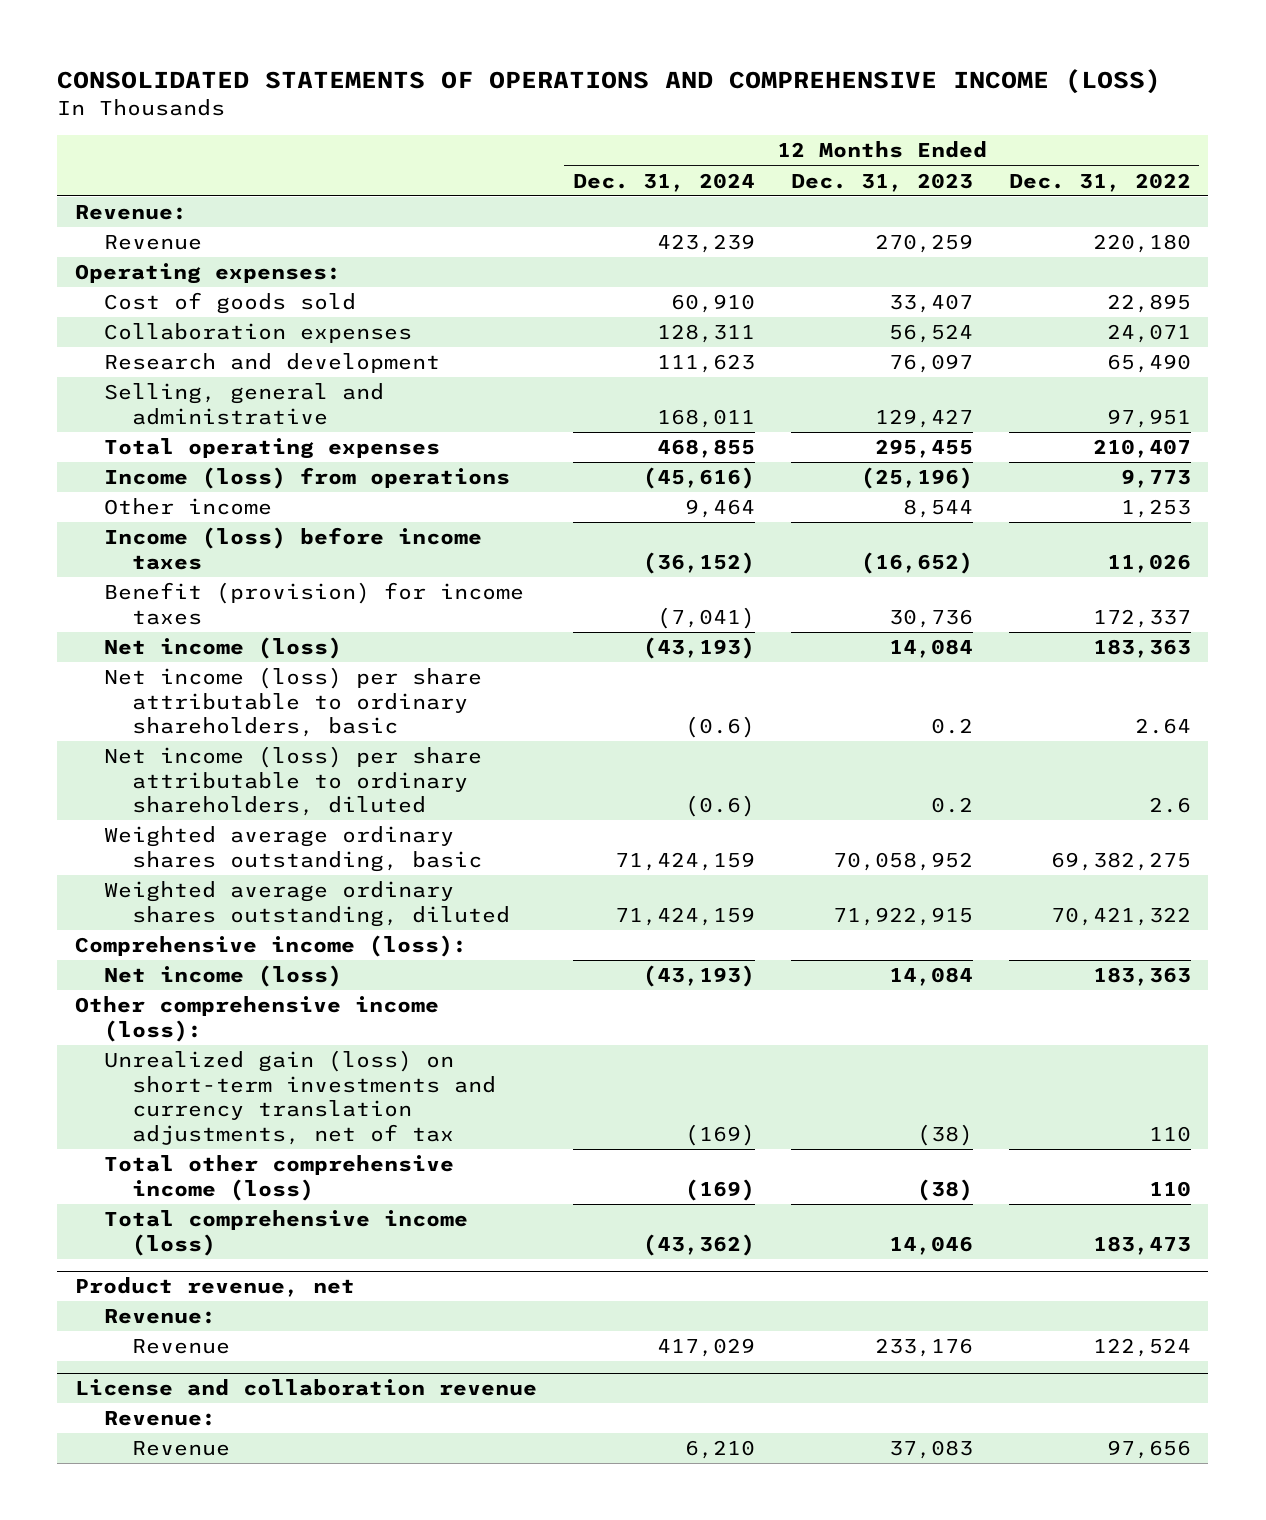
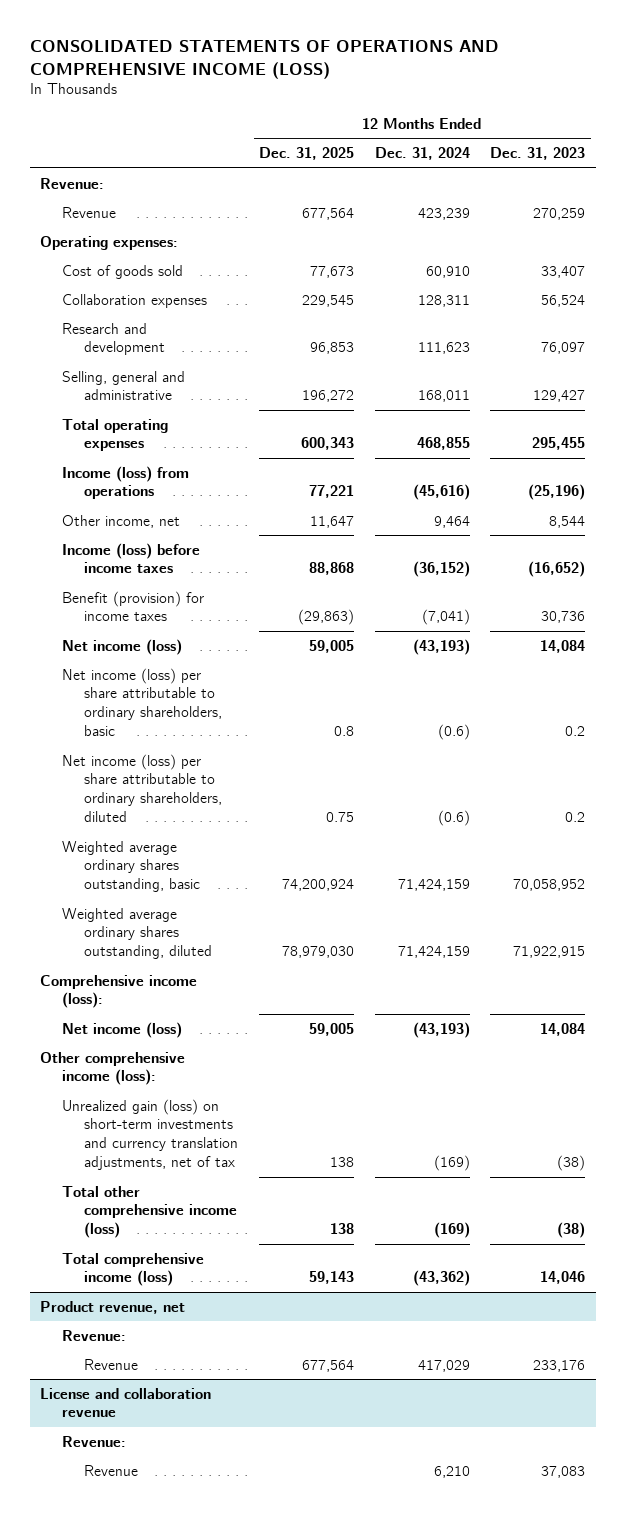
- | 12 Months Ended Dec. 31, 2024 | 12 Months Ended Dec. 31, 2023 | 12 Months Ended Dec. 31, 2022
+ | 12 Months Ended Dec. 31, 2025 | 12 Months Ended Dec. 31, 2024 | 12 Months Ended Dec. 31, 2023
- Other income | 9,464 | 8,544 | 1,253
+ Other income, net | 11,647 | 9,464 | 8,544

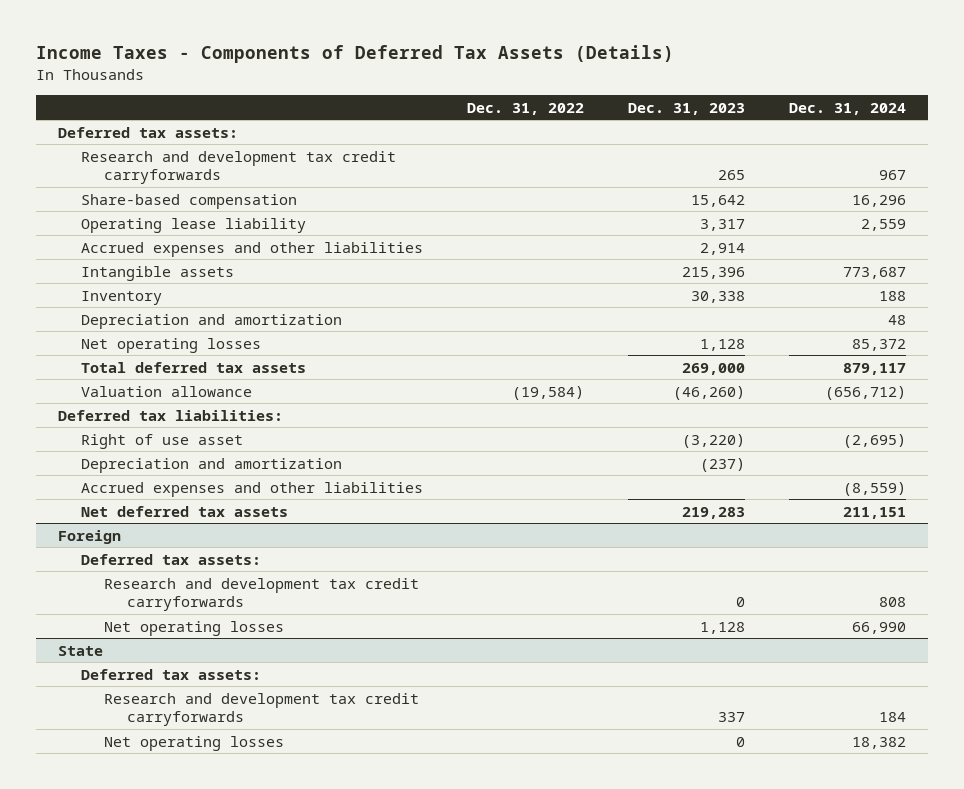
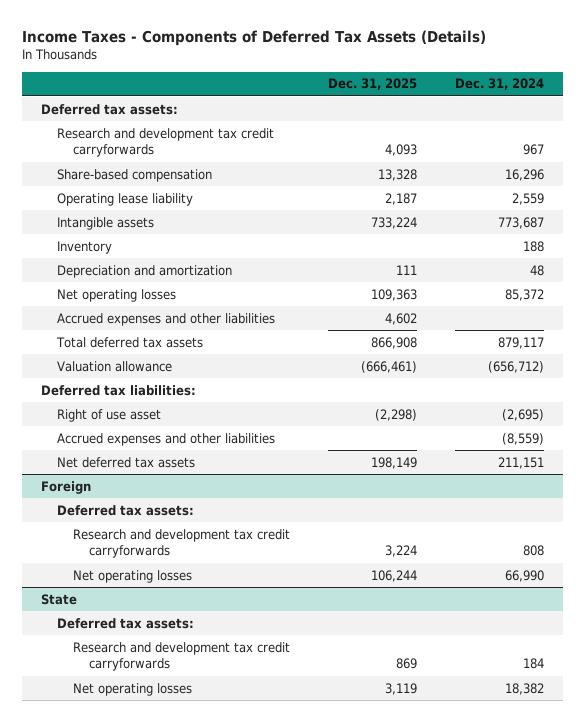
- | Dec. 31, 2022 | Dec. 31, 2023 | Dec. 31, 2024
+ | Dec. 31, 2025 | Dec. 31, 2024
moved down: Accrued expenses and other liabilities | 4,602 |
- Depreciation and amortization | | (237) |

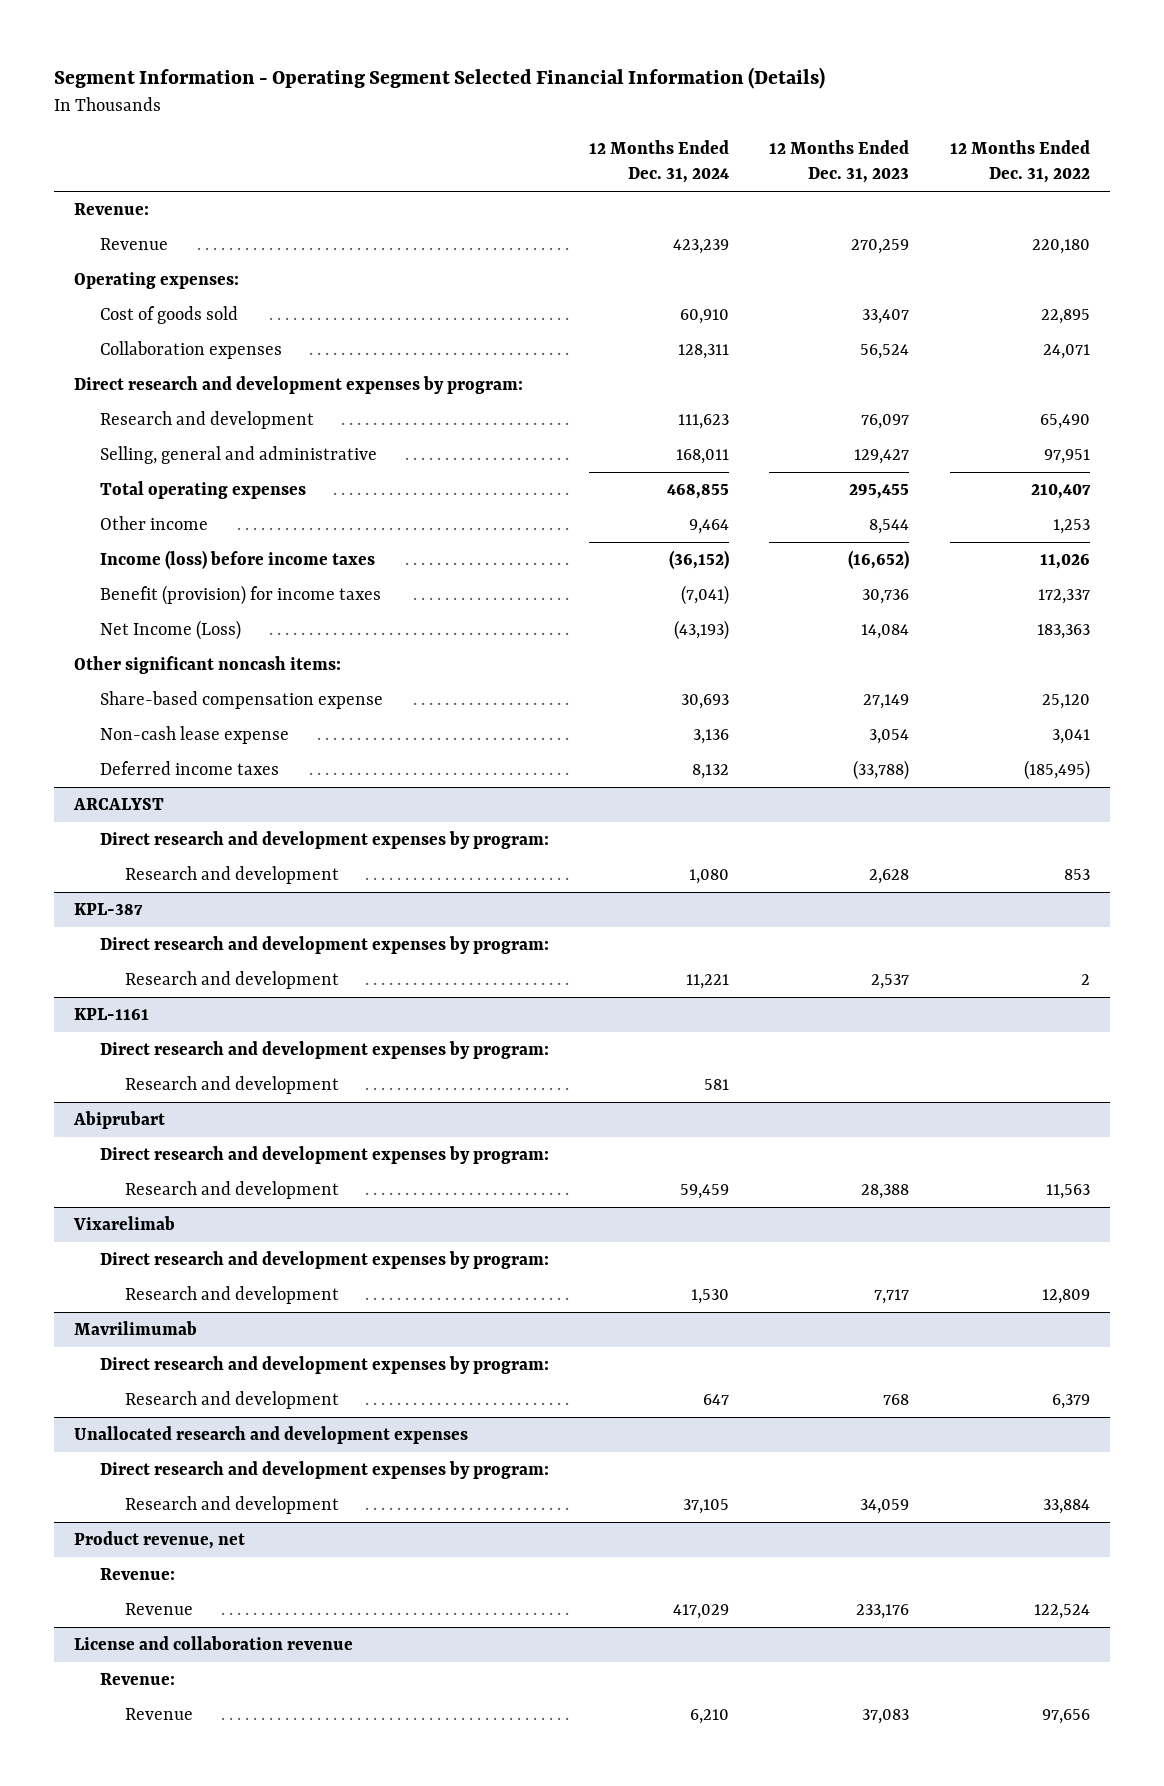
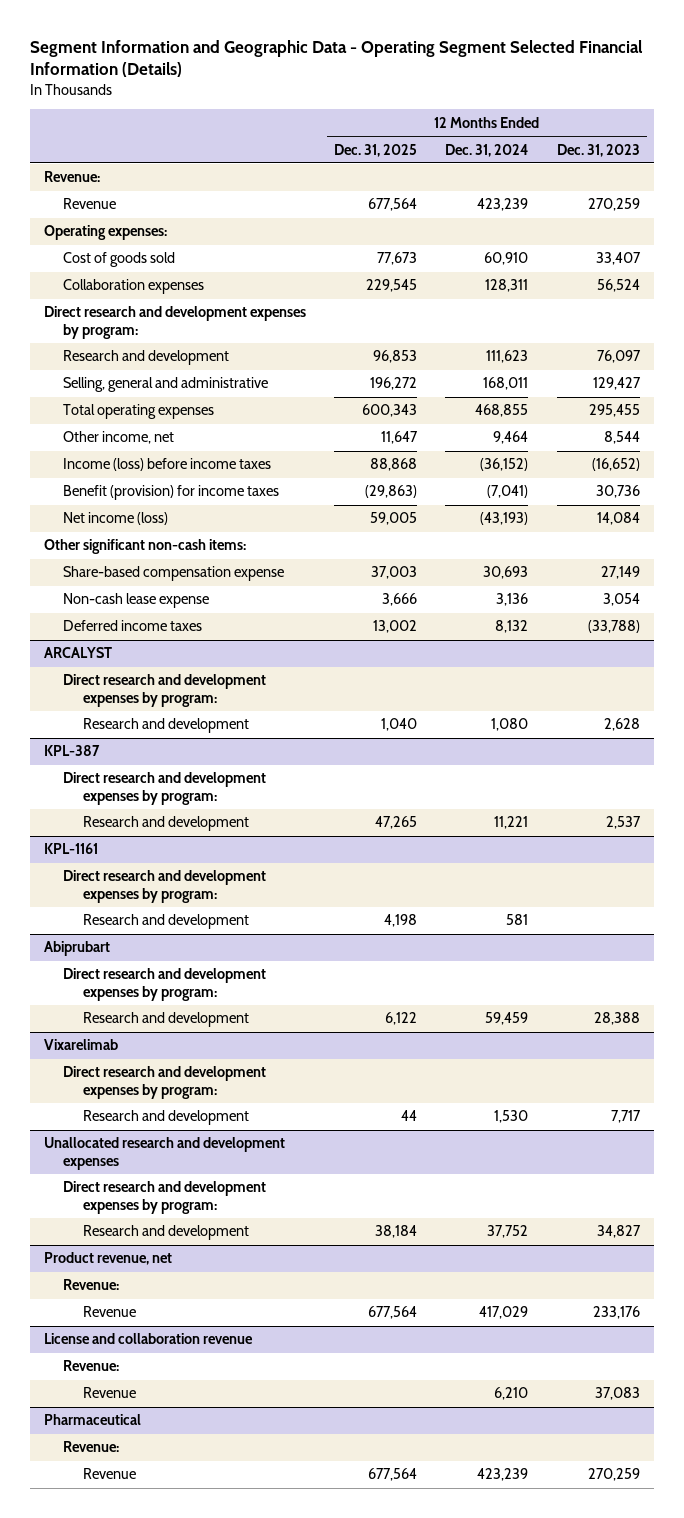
- Segment Information - Operating Segment Selected Financial Information (Details)
+ Segment Information and Geographic Data - Operating Segment Selected Financial Information (Details)
- | 12 Months Ended Dec. 31, 2024 | 12 Months Ended Dec. 31, 2023 | 12 Months Ended Dec. 31, 2022
+ | 12 Months Ended Dec. 31, 2025 | 12 Months Ended Dec. 31, 2024 | 12 Months Ended Dec. 31, 2023
- Other income | 9,464 | 8,544 | 1,253
+ Other income, net | 11,647 | 9,464 | 8,544
- Net Income (Loss) | (43,193) | 14,084 | 183,363
- Other significant noncash items:
+ Net income (loss) | 59,005 | (43,193) | 14,084
+ Other significant non-cash items:
- Mavrilimumab
- Direct research and development expenses by program:
- Research and development | 647 | 768 | 6,379
@ Unallocated research and development expenses
- Research and development | 37,105 | 34,059 | 33,884
+ Research and development | 38,184 | 37,752 | 34,827
+ Pharmaceutical
+ Revenue:
+ Revenue | 677,564 | 423,239 | 270,259

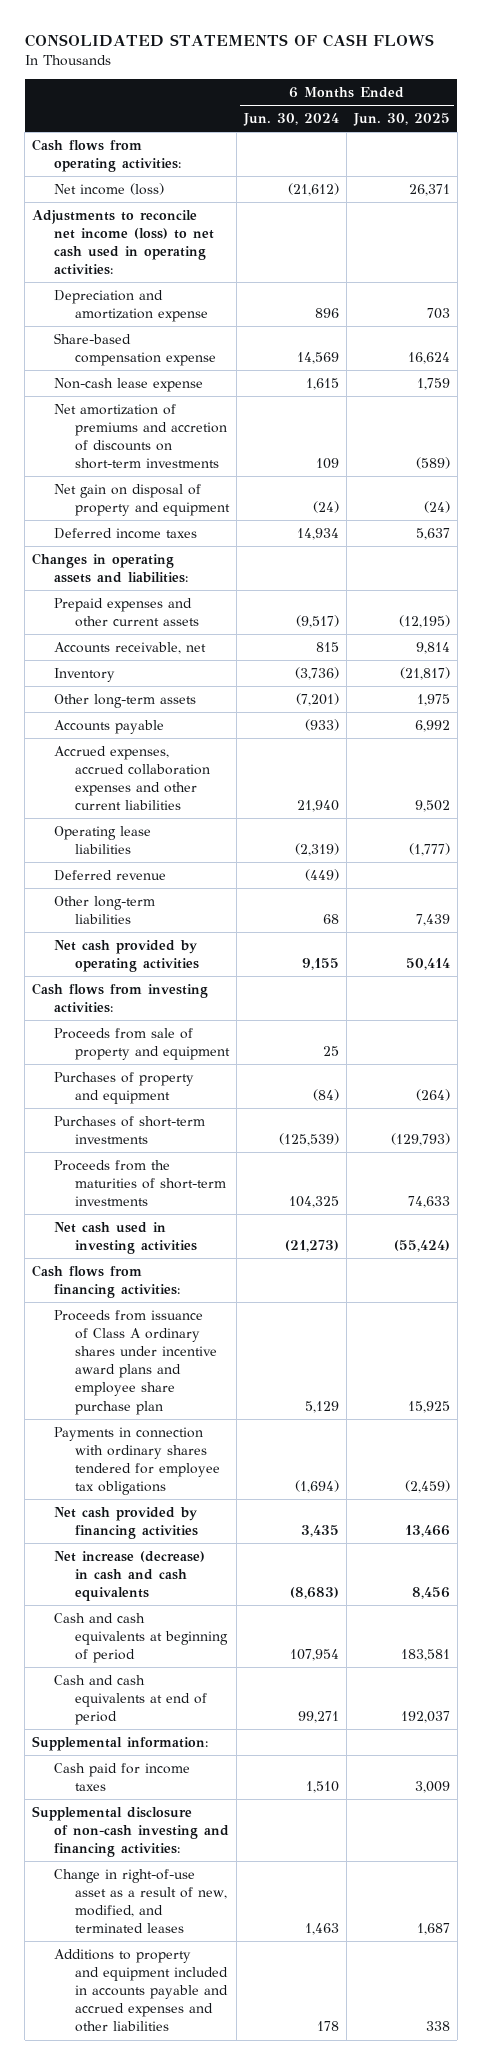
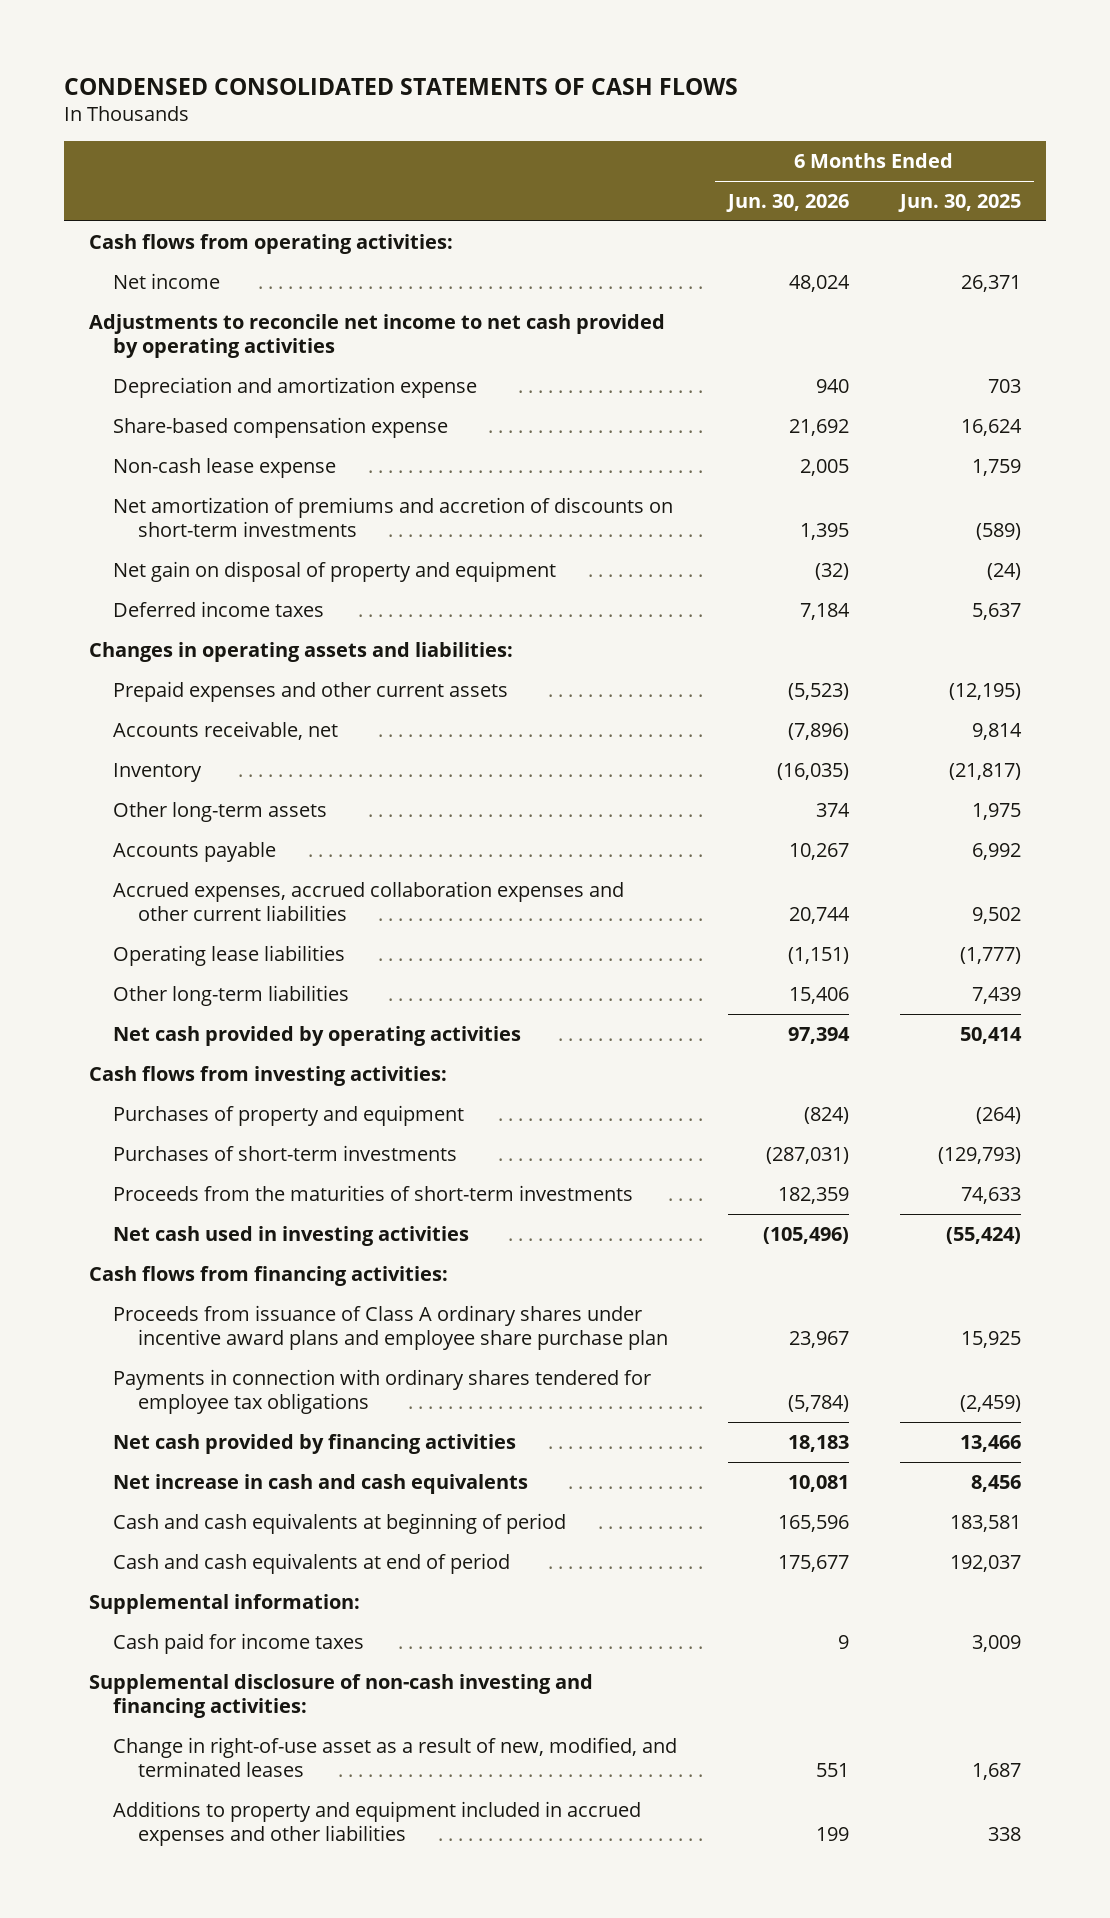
- CONSOLIDATED STATEMENTS OF CASH FLOWS
+ CONDENSED CONSOLIDATED STATEMENTS OF CASH FLOWS
- | 6 Months Ended Jun. 30, 2024 | 6 Months Ended Jun. 30, 2025
+ | 6 Months Ended Jun. 30, 2026 | 6 Months Ended Jun. 30, 2025
- Net income (loss) | (21,612) | 26,371
- Adjustments to reconcile net income (loss) to net cash used in operating activities:
+ Net income | 48,024 | 26,371
+ Adjustments to reconcile net income to net cash provided by operating activities
- Deferred revenue | (449) |
- Proceeds from sale of property and equipment | 25 |
- Net increase (decrease) in cash and cash equivalents | (8,683) | 8,456
+ Net increase in cash and cash equivalents | 10,081 | 8,456
- Additions to property and equipment included in accounts payable and accrued expenses and other liabilities | 178 | 338
+ Additions to property and equipment included in accrued expenses and other liabilities | 199 | 338

